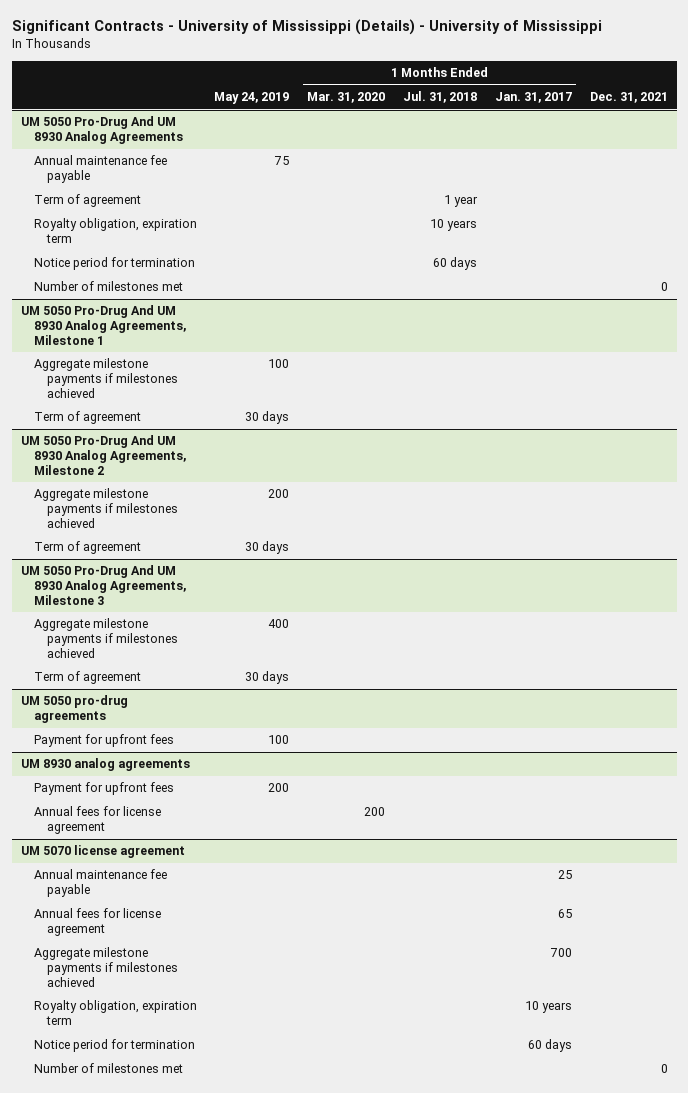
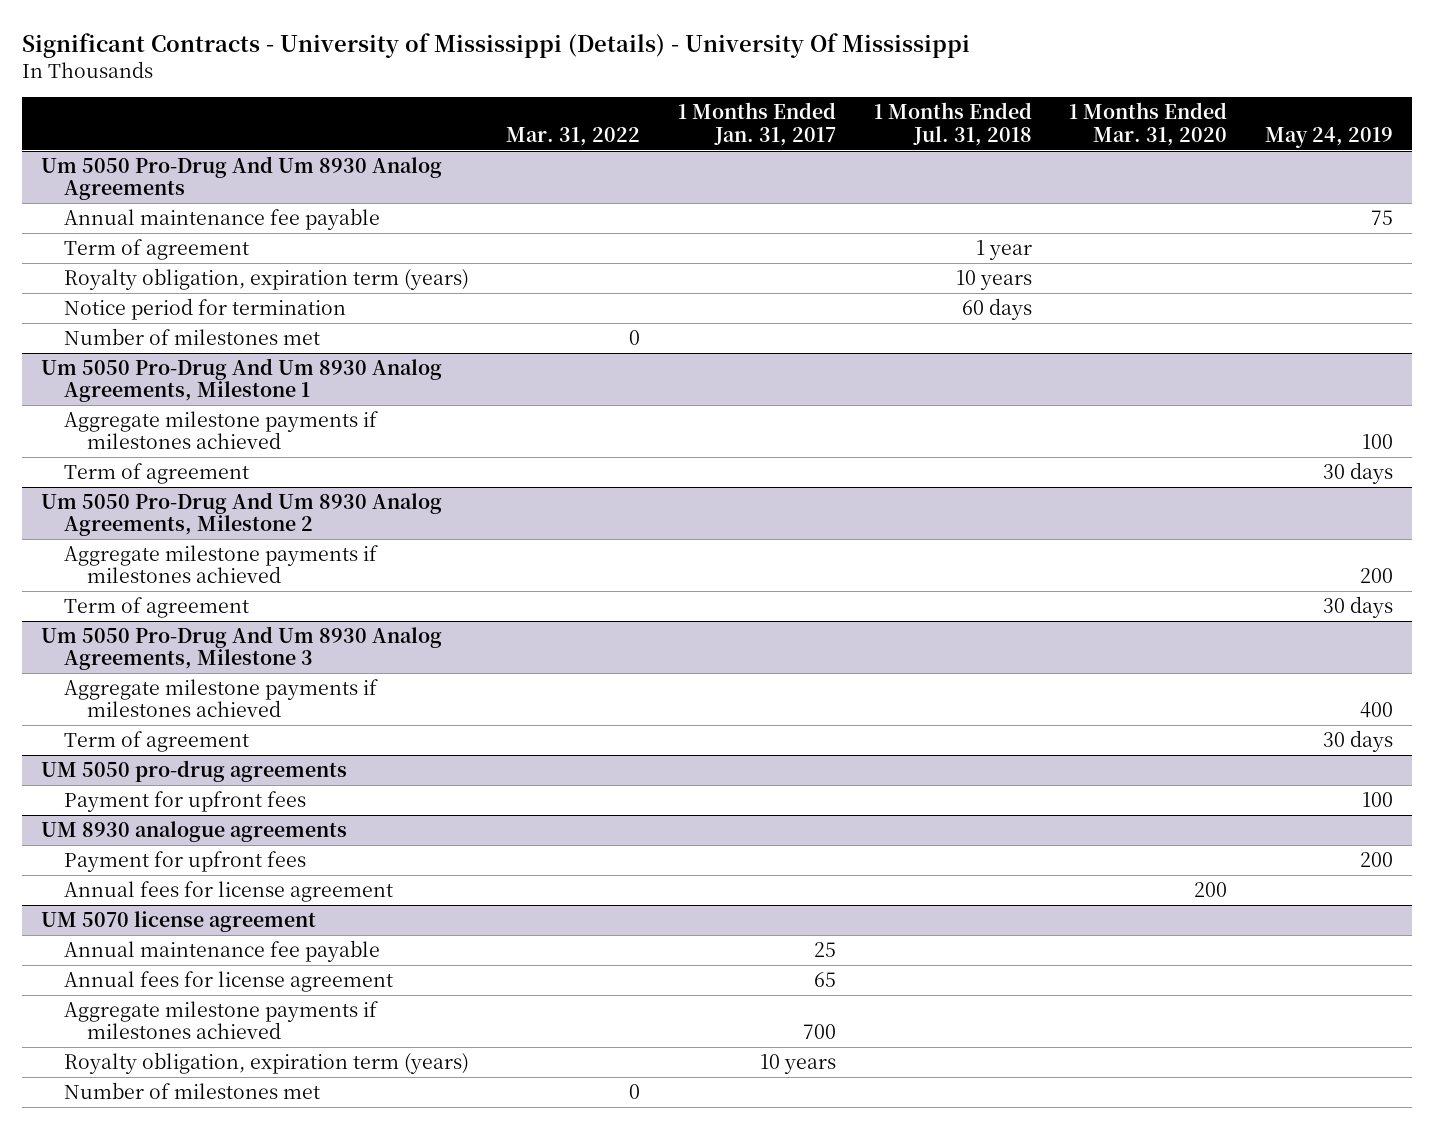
- Significant Contracts - University of Mississippi (Details) - University of Mississippi
+ Significant Contracts - University of Mississippi (Details) - University Of Mississippi
- | May 24, 2019 | 1 Months Ended Mar. 31, 2020 | 1 Months Ended Jul. 31, 2018 | 1 Months Ended Jan. 31, 2017 | Dec. 31, 2021
+ | Mar. 31, 2022 | 1 Months Ended Jan. 31, 2017 | 1 Months Ended Jul. 31, 2018 | 1 Months Ended Mar. 31, 2020 | May 24, 2019
- UM 5050 Pro-Drug And UM 8930 Analog Agreements
+ Um 5050 Pro-Drug And Um 8930 Analog Agreements
- Royalty obligation, expiration term | | | 10 years | |
+ Royalty obligation, expiration term (years) | | | 10 years | |
- UM 5050 Pro-Drug And UM 8930 Analog Agreements, Milestone 1
+ Um 5050 Pro-Drug And Um 8930 Analog Agreements, Milestone 1
- UM 5050 Pro-Drug And UM 8930 Analog Agreements, Milestone 2
+ Um 5050 Pro-Drug And Um 8930 Analog Agreements, Milestone 2
- UM 5050 Pro-Drug And UM 8930 Analog Agreements, Milestone 3
+ Um 5050 Pro-Drug And Um 8930 Analog Agreements, Milestone 3
- UM 8930 analog agreements
+ UM 8930 analogue agreements
@ UM 5070 license agreement
- Royalty obligation, expiration term | | | | 10 years |
- Notice period for termination | | | | 60 days |
+ Royalty obligation, expiration term (years) | | 10 years | | |

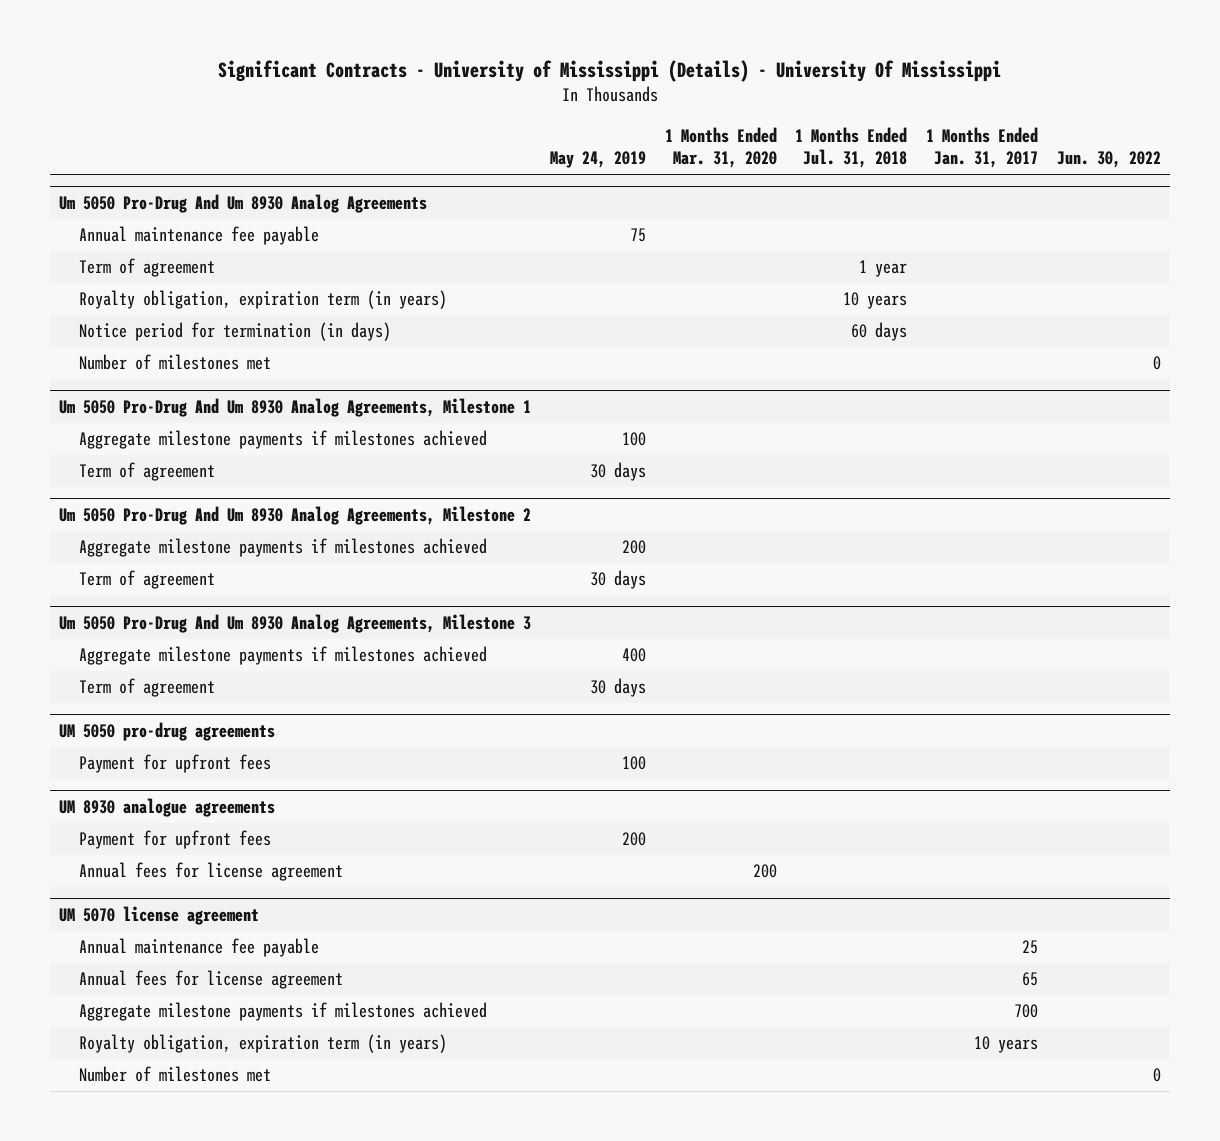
- | Mar. 31, 2022 | 1 Months Ended Jan. 31, 2017 | 1 Months Ended Jul. 31, 2018 | 1 Months Ended Mar. 31, 2020 | May 24, 2019
+ | May 24, 2019 | 1 Months Ended Mar. 31, 2020 | 1 Months Ended Jul. 31, 2018 | 1 Months Ended Jan. 31, 2017 | Jun. 30, 2022
@ Um 5050 Pro-Drug And Um 8930 Analog Agreements
- Royalty obligation, expiration term (years) | | | 10 years | |
- Notice period for termination | | | 60 days | |
+ Royalty obligation, expiration term (in years) | | | 10 years | |
+ Notice period for termination (in days) | | | 60 days | |
@ UM 5070 license agreement
- Royalty obligation, expiration term (years) | | 10 years | | |
+ Royalty obligation, expiration term (in years) | | | | 10 years |

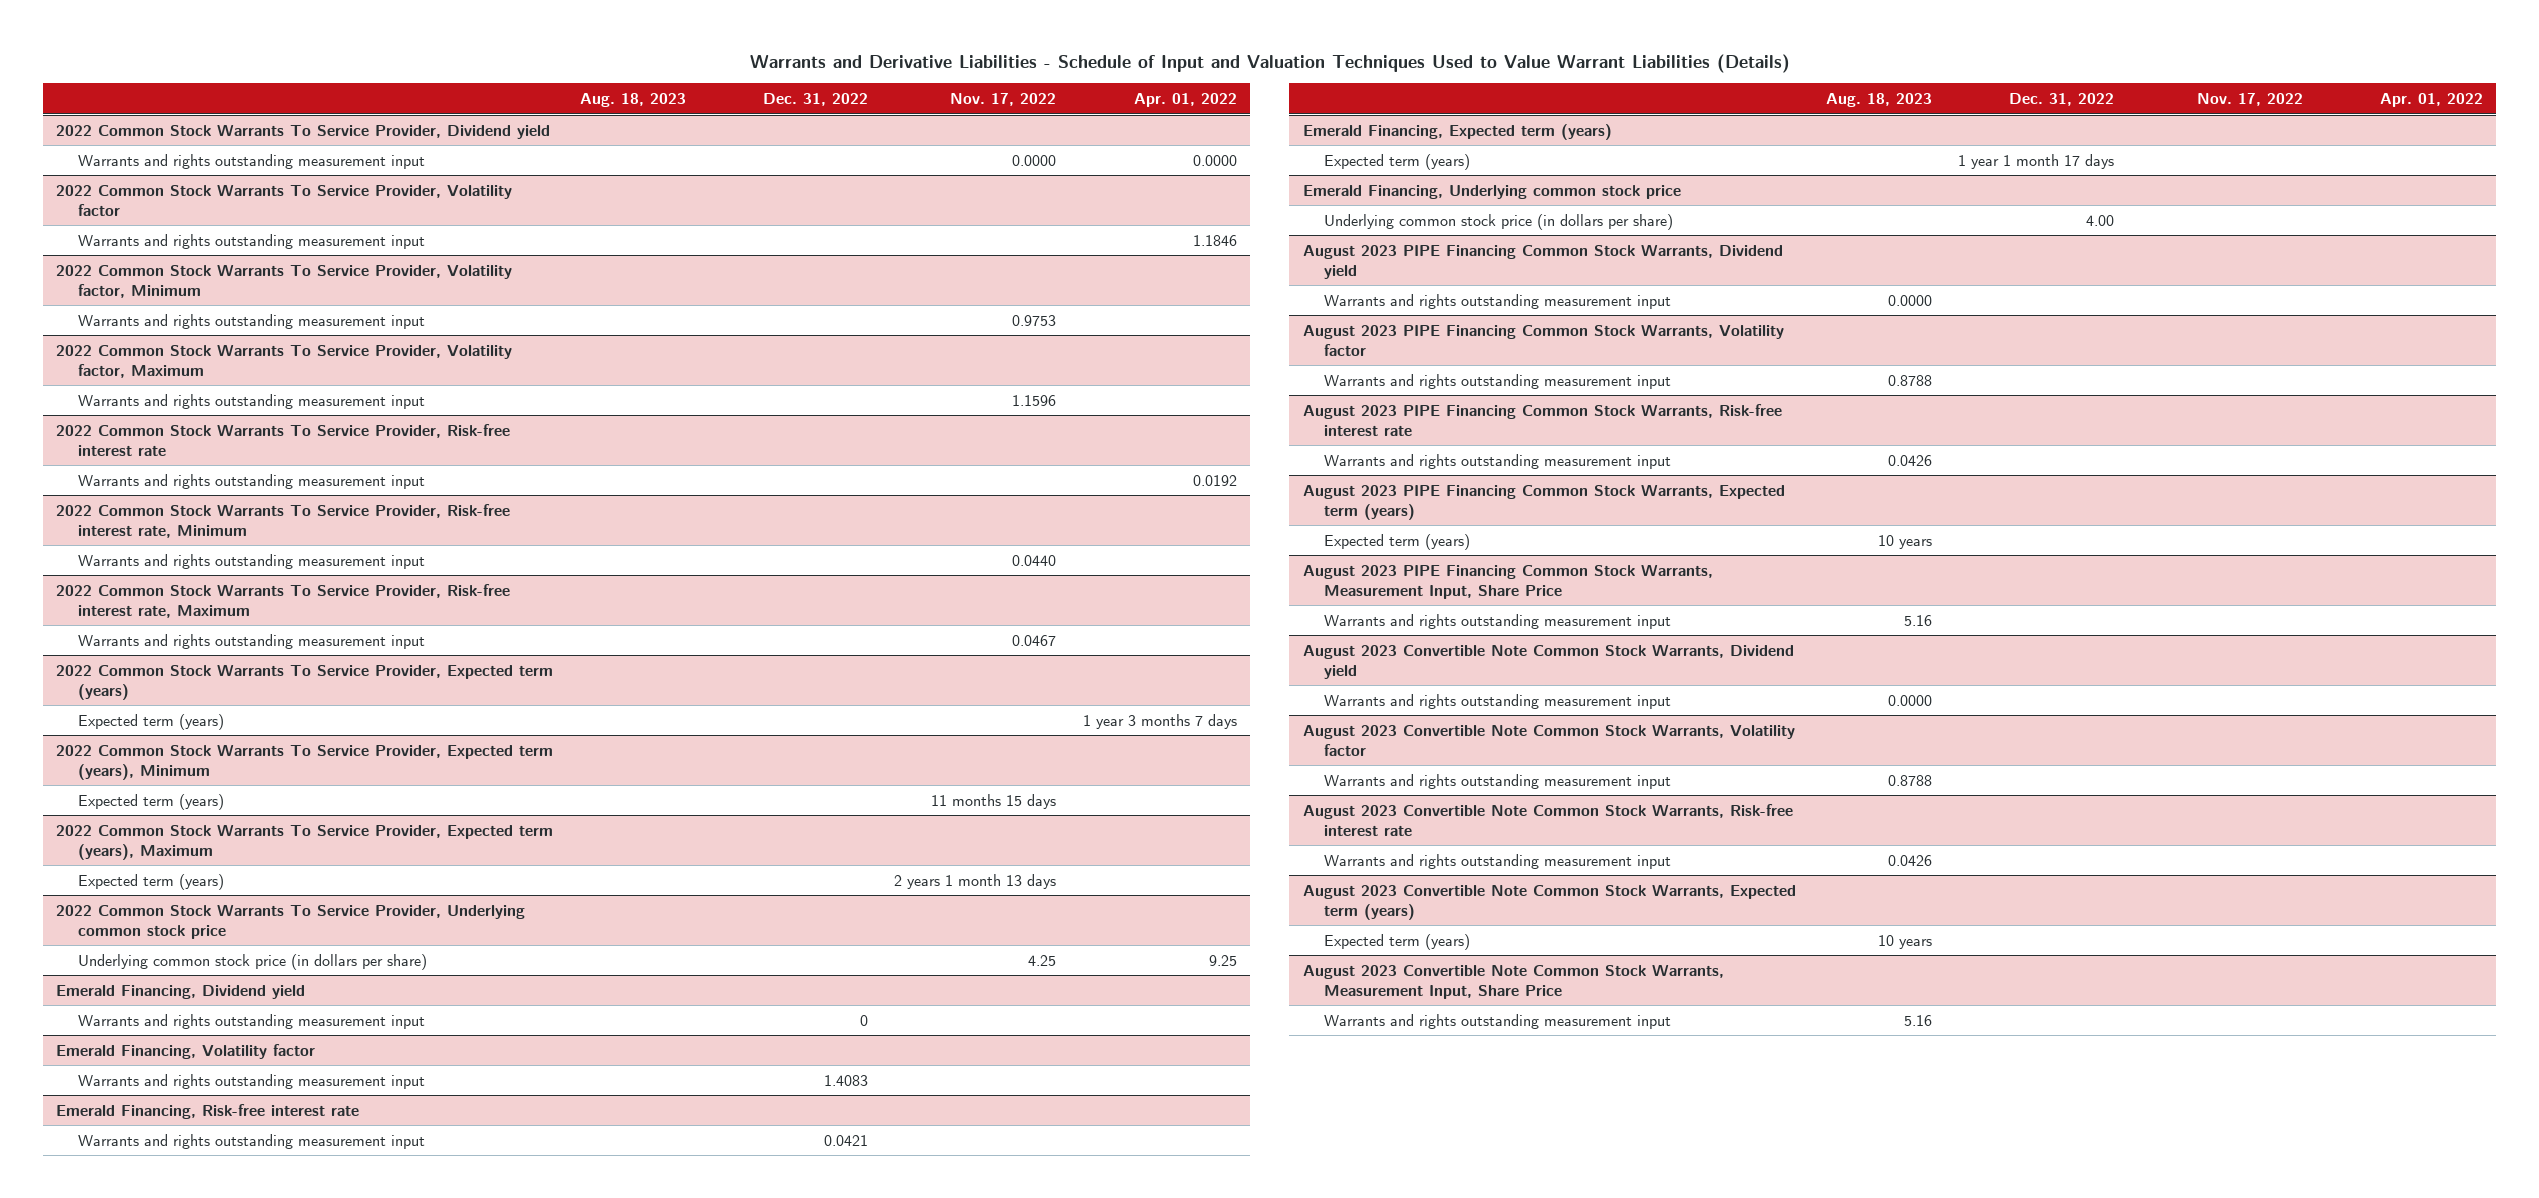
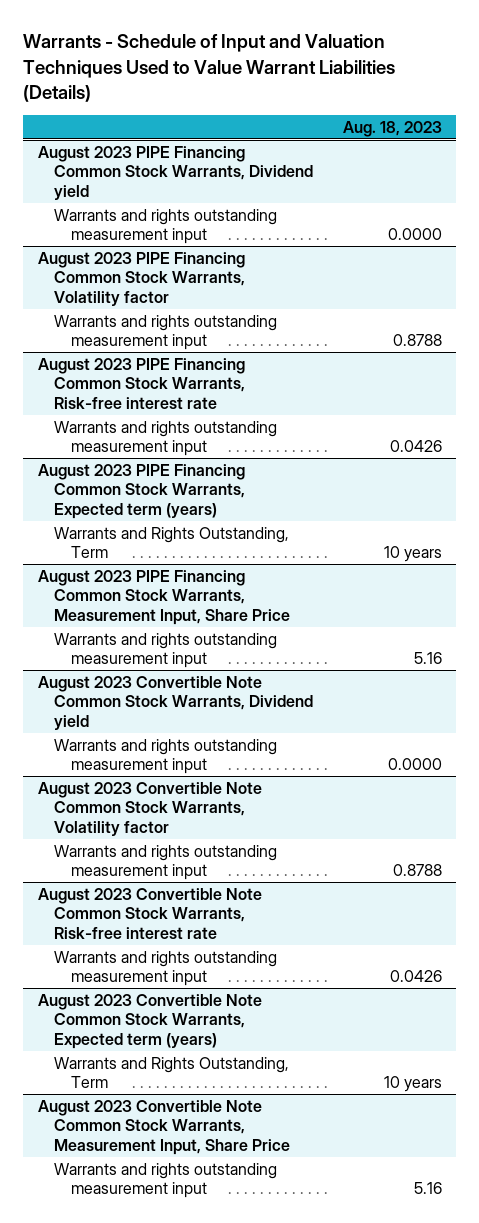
- Warrants and Derivative Liabilities - Schedule of Input and Valuation Techniques Used to Value Warrant Liabilities (Details)
+ Warrants - Schedule of Input and Valuation Techniques Used to Value Warrant Liabilities (Details)
- | Aug. 18, 2023 | Dec. 31, 2022 | Nov. 17, 2022 | Apr. 01, 2022
+ | Aug. 18, 2023
- 2022 Common Stock Warrants To Service Provider, Dividend yield
- Warrants and rights outstanding measurement input | | | 0.0000 | 0.0000
- 2022 Common Stock Warrants To Service Provider, Volatility factor
- Warrants and rights outstanding measurement input | | | | 1.1846
- 2022 Common Stock Warrants To Service Provider, Volatility factor, Minimum
- Warrants and rights outstanding measurement input | | | 0.9753 |
- 2022 Common Stock Warrants To Service Provider, Volatility factor, Maximum
- Warrants and rights outstanding measurement input | | | 1.1596 |
- 2022 Common Stock Warrants To Service Provider, Risk-free interest rate
- Warrants and rights outstanding measurement input | | | | 0.0192
- 2022 Common Stock Warrants To Service Provider, Risk-free interest rate, Minimum
- Warrants and rights outstanding measurement input | | | 0.0440 |
- 2022 Common Stock Warrants To Service Provider, Risk-free interest rate, Maximum
- Warrants and rights outstanding measurement input | | | 0.0467 |
- 2022 Common Stock Warrants To Service Provider, Expected term (years)
- Expected term (years) | | | | 1 year 3 months 7 days
- 2022 Common Stock Warrants To Service Provider, Expected term (years), Minimum
- Expected term (years) | | | 11 months 15 days |
- 2022 Common Stock Warrants To Service Provider, Expected term (years), Maximum
- Expected term (years) | | | 2 years 1 month 13 days |
- 2022 Common Stock Warrants To Service Provider, Underlying common stock price
- Underlying common stock price (in dollars per share) | | | 4.25 | 9.25
- Emerald Financing, Dividend yield
- Warrants and rights outstanding measurement input | | 0 | |
- Emerald Financing, Volatility factor
- Warrants and rights outstanding measurement input | | 1.4083 | |
- Emerald Financing, Risk-free interest rate
- Warrants and rights outstanding measurement input | | 0.0421 | |
- Emerald Financing, Expected term (years)
- Expected term (years) | | 1 year 1 month 17 days | |
- Emerald Financing, Underlying common stock price
- Underlying common stock price (in dollars per share) | | 4.00 | |
@ August 2023 PIPE Financing Common Stock Warrants, Expected term (years)
- Expected term (years) | 10 years | | |
+ Warrants and Rights Outstanding, Term | 10 years
@ August 2023 Convertible Note Common Stock Warrants, Expected term (years)
- Expected term (years) | 10 years | | |
+ Warrants and Rights Outstanding, Term | 10 years

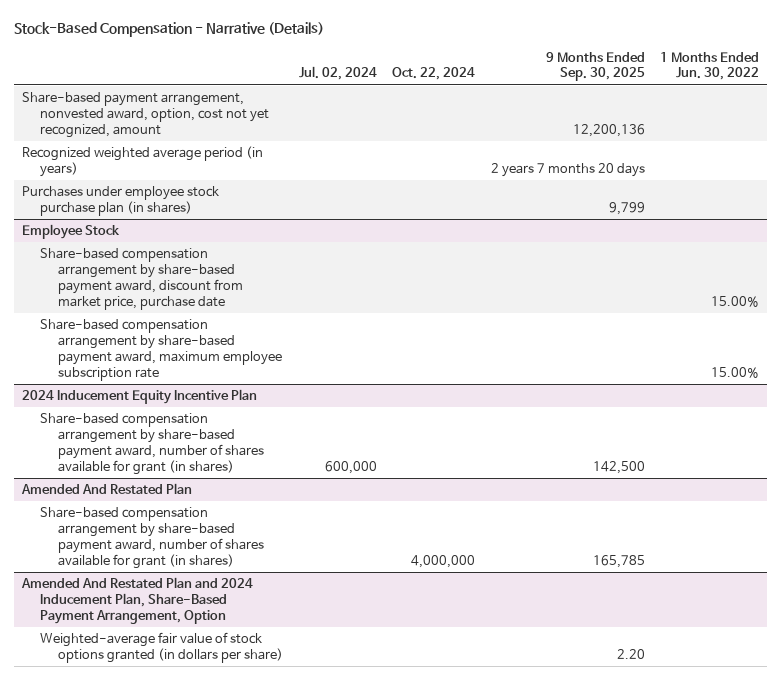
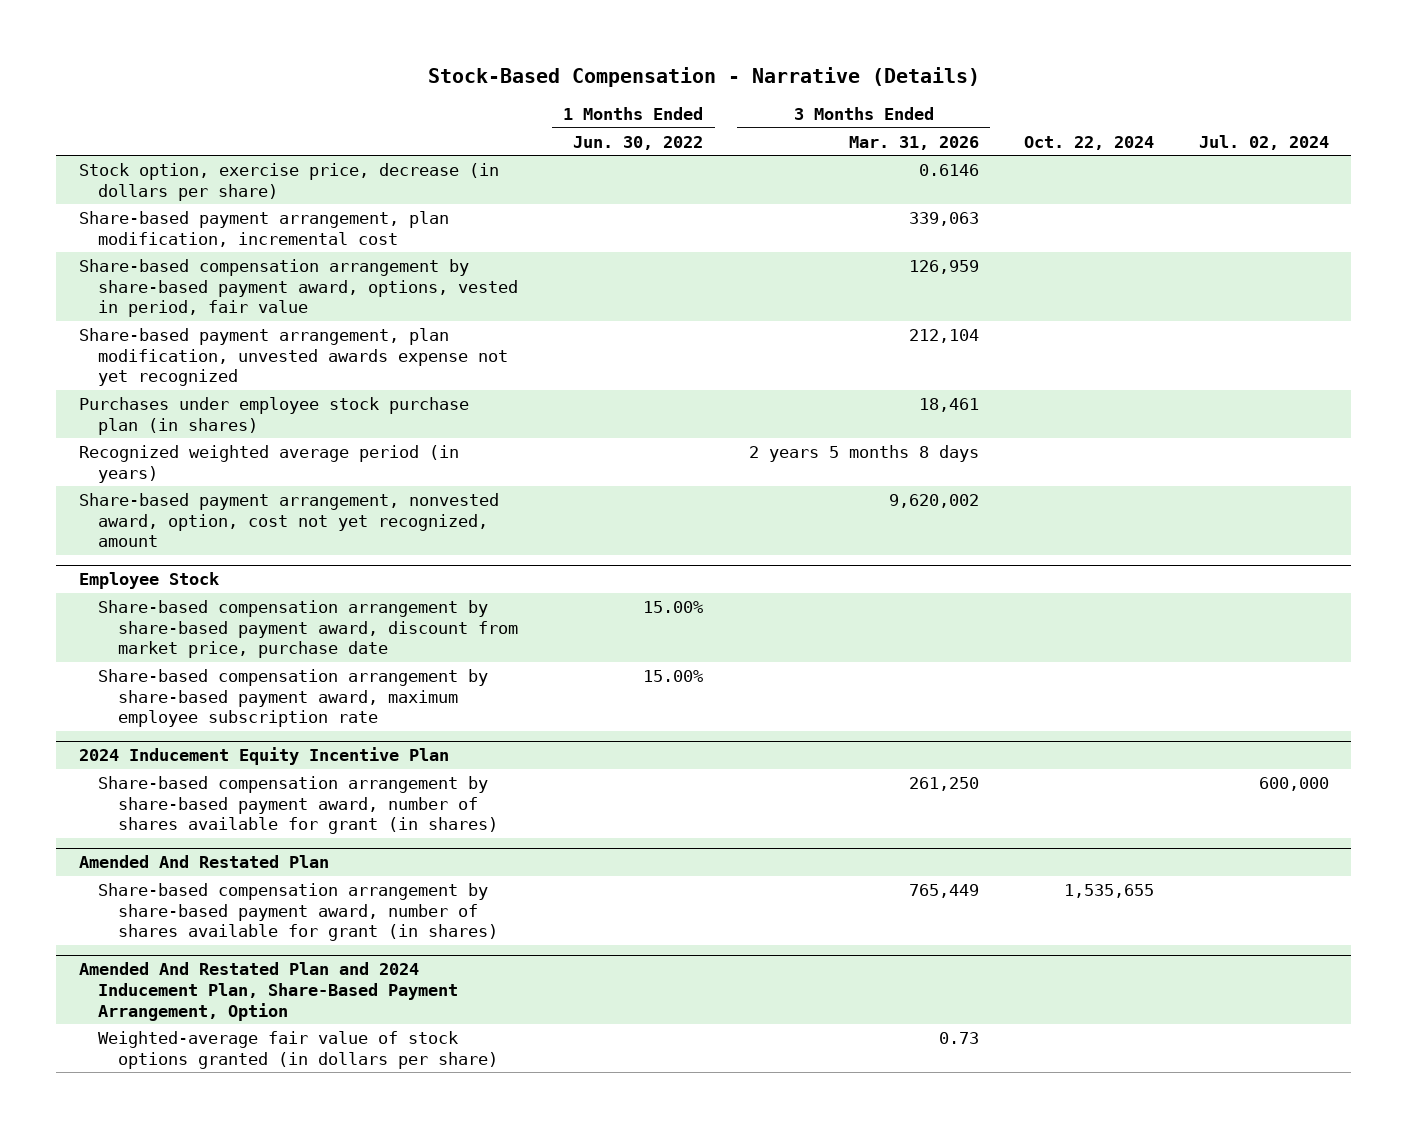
- | Jul. 02, 2024 | Oct. 22, 2024 | 9 Months Ended Sep. 30, 2025 | 1 Months Ended Jun. 30, 2022
+ | 1 Months Ended Jun. 30, 2022 | 3 Months Ended Mar. 31, 2026 | Oct. 22, 2024 | Jul. 02, 2024
+ Stock option, exercise price, decrease (in dollars per share) | | 0.6146 | |
+ Share-based payment arrangement, plan modification, incremental cost | | 339,063 | |
+ Share-based compensation arrangement by share-based payment award, options, vested in period, fair value | | 126,959 | |
+ Share-based payment arrangement, plan modification, unvested awards expense not yet recognized | | 212,104 | |
moved down: Recognized weighted average period (in years) | | 2 years 5 months 8 days | |
moved down: Share-based payment arrangement, nonvested award, option, cost not yet recognized, amount | | 9,620,002 | |
@ Amended And Restated Plan
- Share-based compensation arrangement by share-based payment award, number of shares available for grant (in shares) | | 4,000,000 | 165,785 |
+ Share-based compensation arrangement by share-based payment award, number of shares available for grant (in shares) | | 765,449 | 1,535,655 |

